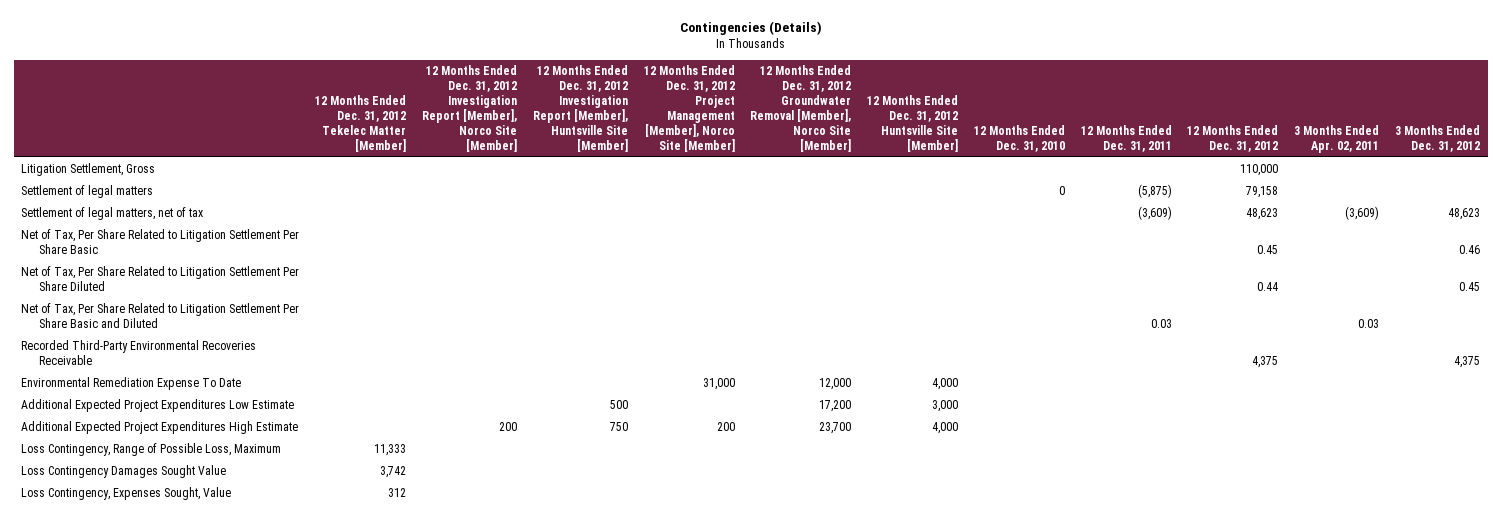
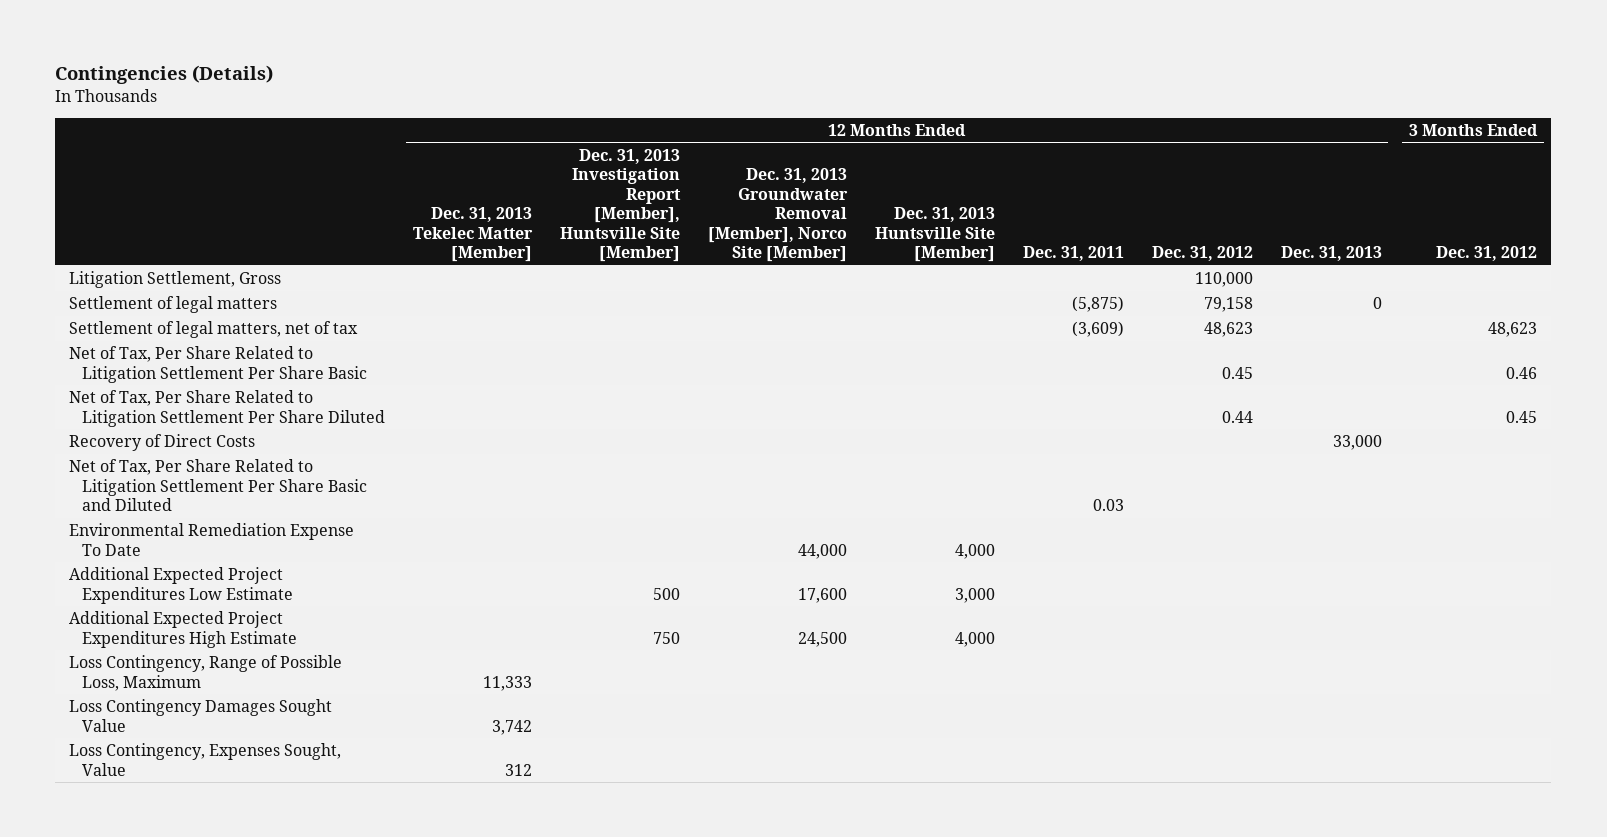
- | 12 Months Ended Dec. 31, 2012 Tekelec Matter [Member] | 12 Months Ended Dec. 31, 2012 Investigation Report [Member], Norco Site [Member] | 12 Months Ended Dec. 31, 2012 Investigation Report [Member], Huntsville Site [Member] | 12 Months Ended Dec. 31, 2012 Project Management [Member], Norco Site [Member] | 12 Months Ended Dec. 31, 2012 Groundwater Removal [Member], Norco Site [Member] | 12 Months Ended Dec. 31, 2012 Huntsville Site [Member] | 12 Months Ended Dec. 31, 2010 | 12 Months Ended Dec. 31, 2011 | 12 Months Ended Dec. 31, 2012 | 3 Months Ended Apr. 02, 2011 | 3 Months Ended Dec. 31, 2012
+ | 12 Months Ended Dec. 31, 2013 Tekelec Matter [Member] | 12 Months Ended Dec. 31, 2013 Investigation Report [Member], Huntsville Site [Member] | 12 Months Ended Dec. 31, 2013 Groundwater Removal [Member], Norco Site [Member] | 12 Months Ended Dec. 31, 2013 Huntsville Site [Member] | 12 Months Ended Dec. 31, 2011 | 12 Months Ended Dec. 31, 2012 | 12 Months Ended Dec. 31, 2013 | 3 Months Ended Dec. 31, 2012
+ Recovery of Direct Costs | | | | | | | 33,000 |
- Recorded Third-Party Environmental Recoveries Receivable | | | | | | | | | 4,375 | | 4,375

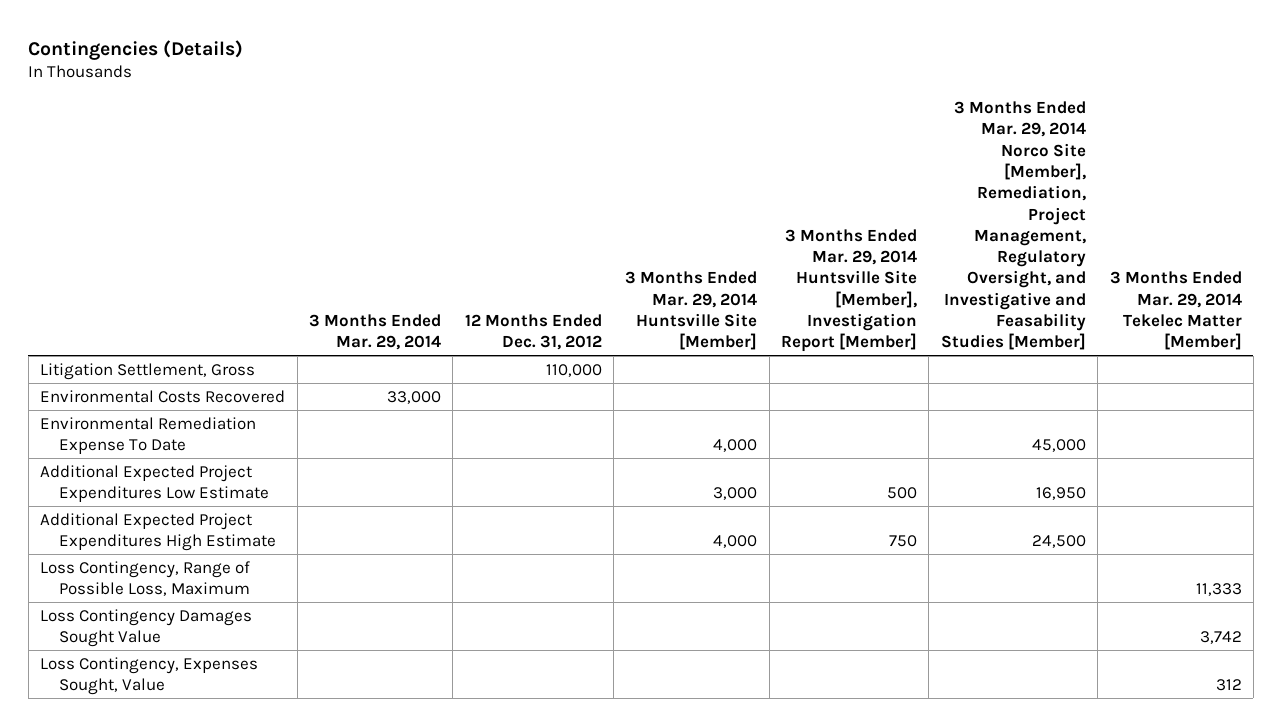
- | 12 Months Ended Dec. 31, 2013 Tekelec Matter [Member] | 12 Months Ended Dec. 31, 2013 Investigation Report [Member], Huntsville Site [Member] | 12 Months Ended Dec. 31, 2013 Groundwater Removal [Member], Norco Site [Member] | 12 Months Ended Dec. 31, 2013 Huntsville Site [Member] | 12 Months Ended Dec. 31, 2011 | 12 Months Ended Dec. 31, 2012 | 12 Months Ended Dec. 31, 2013 | 3 Months Ended Dec. 31, 2012
+ | 3 Months Ended Mar. 29, 2014 | 12 Months Ended Dec. 31, 2012 | 3 Months Ended Mar. 29, 2014 Huntsville Site [Member] | 3 Months Ended Mar. 29, 2014 Huntsville Site [Member], Investigation Report [Member] | 3 Months Ended Mar. 29, 2014 Norco Site [Member], Remediation, Project Management, Regulatory Oversight, and Investigative and Feasability Studies [Member] | 3 Months Ended Mar. 29, 2014 Tekelec Matter [Member]
- Settlement of legal matters | | | | | (5,875) | 79,158 | 0 |
- Settlement of legal matters, net of tax | | | | | (3,609) | 48,623 | | 48,623
- Net of Tax, Per Share Related to Litigation Settlement Per Share Basic | | | | | | 0.45 | | 0.46
- Net of Tax, Per Share Related to Litigation Settlement Per Share Diluted | | | | | | 0.44 | | 0.45
- Recovery of Direct Costs | | | | | | | 33,000 |
- Net of Tax, Per Share Related to Litigation Settlement Per Share Basic and Diluted | | | | | 0.03 | | |
+ Environmental Costs Recovered | 33,000 | | | | |

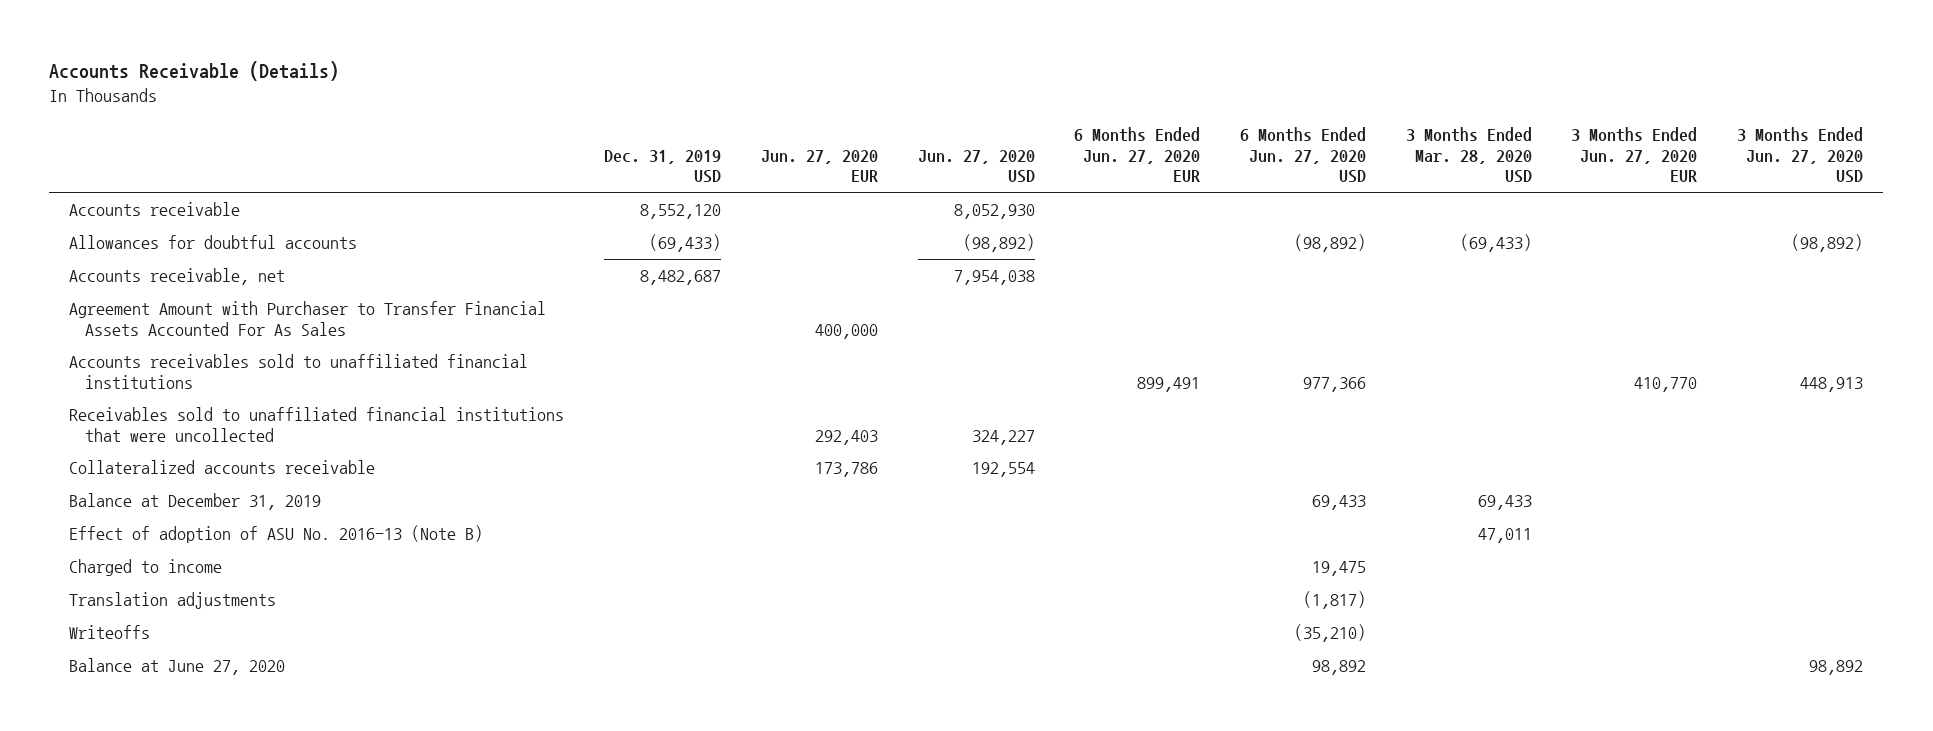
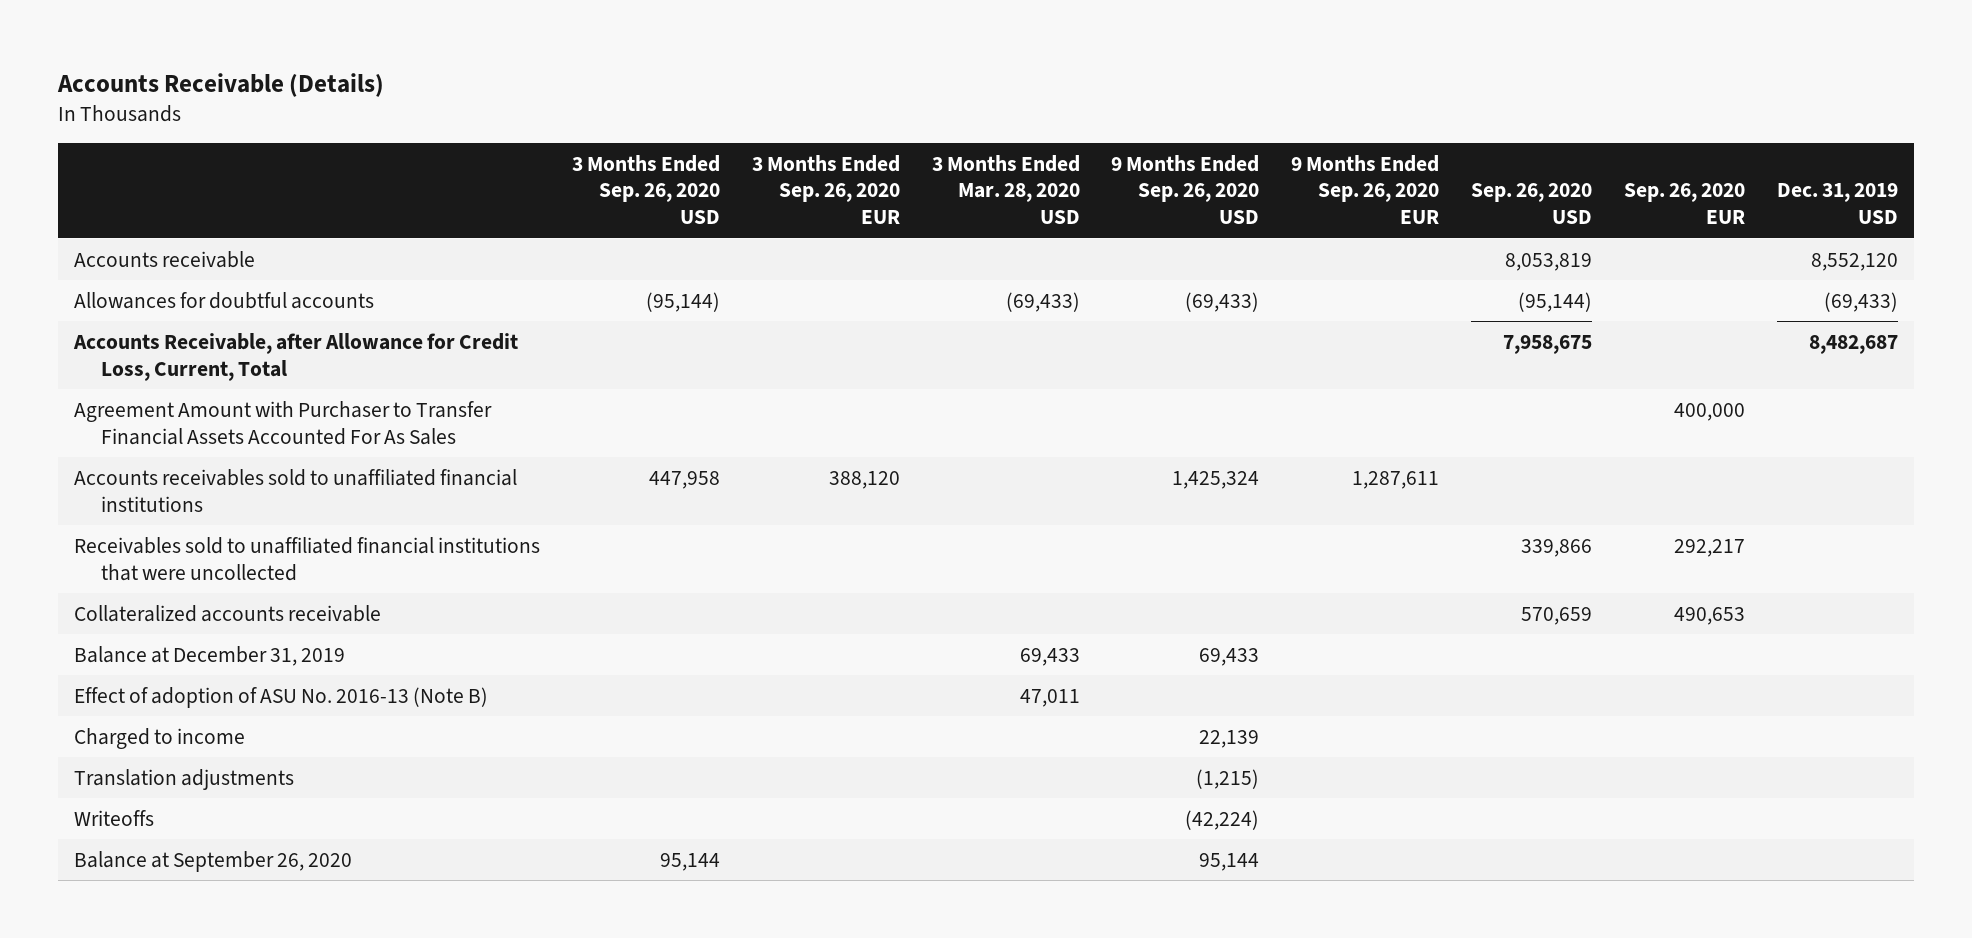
- | Dec. 31, 2019 USD | Jun. 27, 2020 EUR | Jun. 27, 2020 USD | 6 Months Ended Jun. 27, 2020 EUR | 6 Months Ended Jun. 27, 2020 USD | 3 Months Ended Mar. 28, 2020 USD | 3 Months Ended Jun. 27, 2020 EUR | 3 Months Ended Jun. 27, 2020 USD
+ | 3 Months Ended Sep. 26, 2020 USD | 3 Months Ended Sep. 26, 2020 EUR | 3 Months Ended Mar. 28, 2020 USD | 9 Months Ended Sep. 26, 2020 USD | 9 Months Ended Sep. 26, 2020 EUR | Sep. 26, 2020 USD | Sep. 26, 2020 EUR | Dec. 31, 2019 USD
- Accounts receivable, net | 8,482,687 | | 7,954,038 | | | | |
+ Accounts Receivable, after Allowance for Credit Loss, Current, Total | | | | | | 7,958,675 | | 8,482,687
- Balance at June 27, 2020 | | | | | 98,892 | | | 98,892
+ Balance at September 26, 2020 | 95,144 | | | 95,144 | | | |

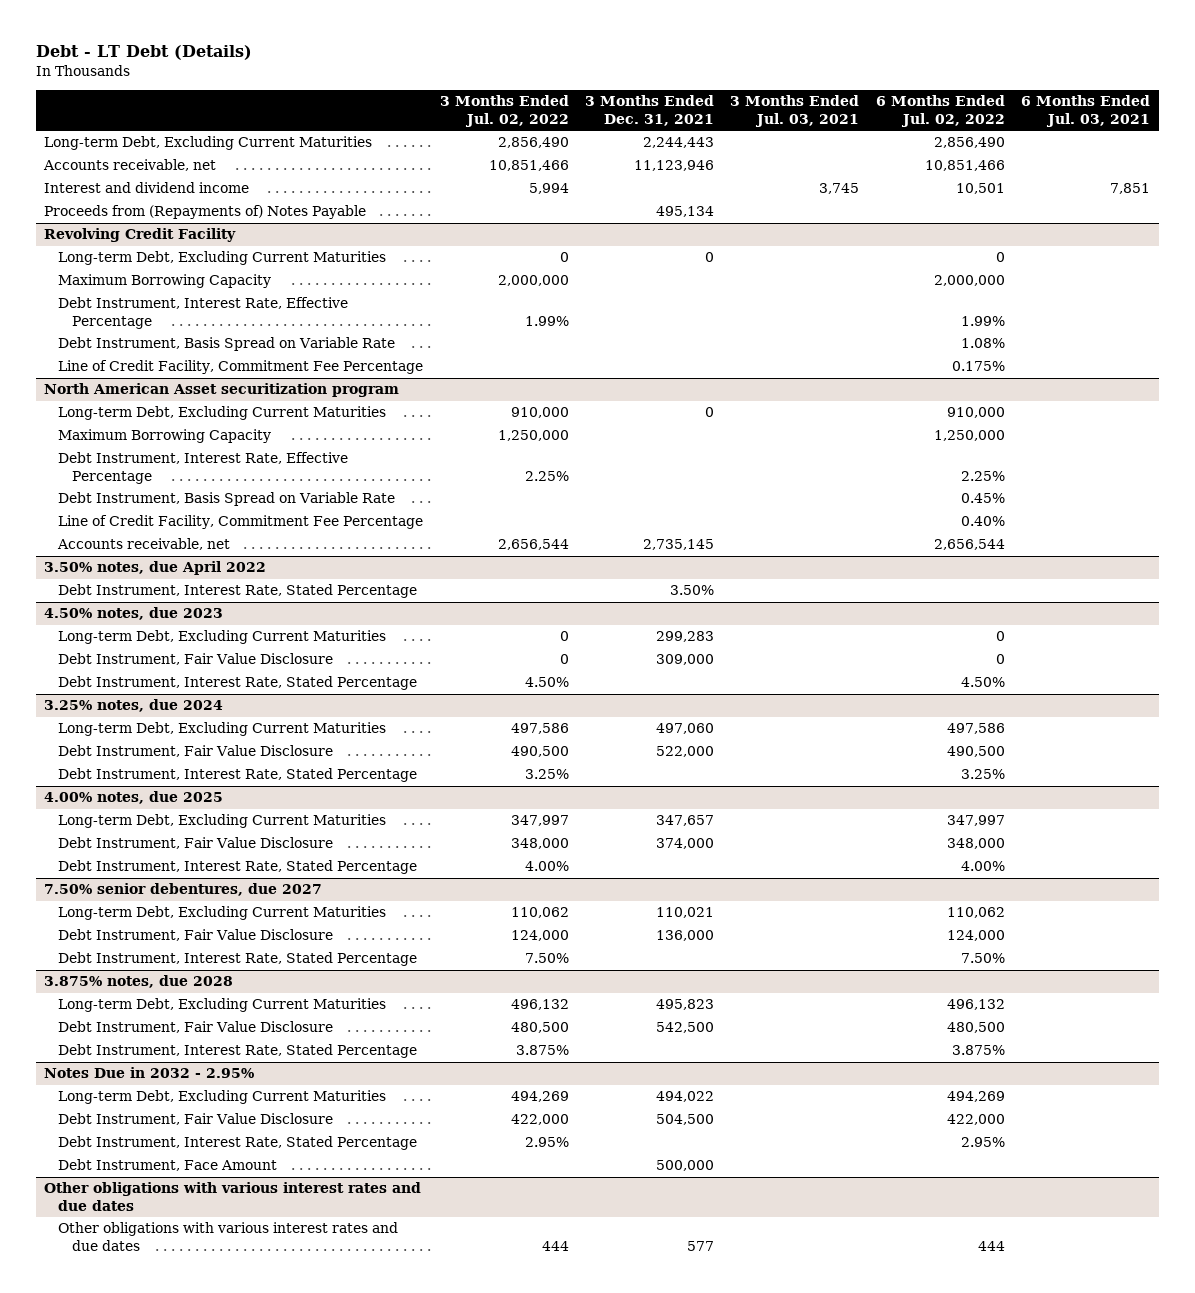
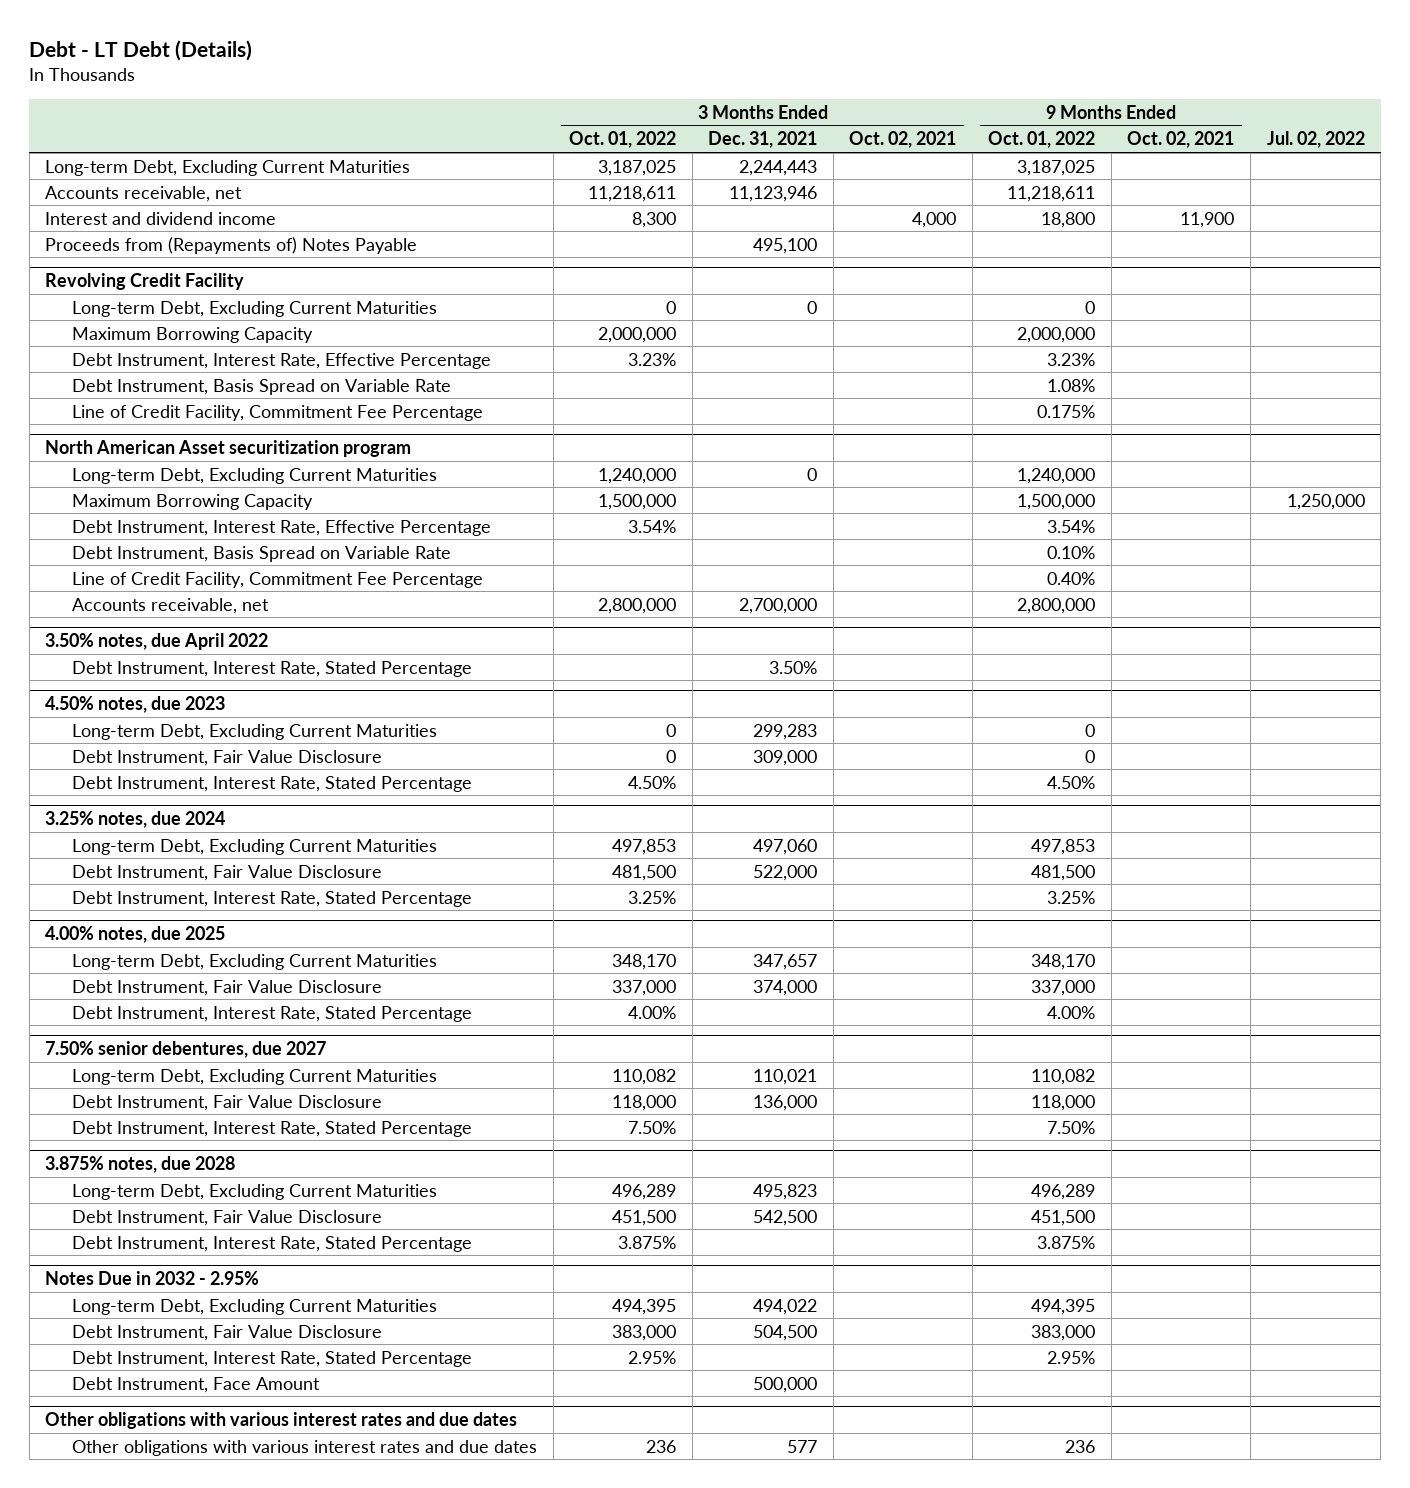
- | 3 Months Ended Jul. 02, 2022 | 3 Months Ended Dec. 31, 2021 | 3 Months Ended Jul. 03, 2021 | 6 Months Ended Jul. 02, 2022 | 6 Months Ended Jul. 03, 2021
+ | 3 Months Ended Oct. 01, 2022 | 3 Months Ended Dec. 31, 2021 | 3 Months Ended Oct. 02, 2021 | 9 Months Ended Oct. 01, 2022 | 9 Months Ended Oct. 02, 2021 | Jul. 02, 2022
- Proceeds from (Repayments of) Notes Payable | | 495,134 | | |
+ Proceeds from (Repayments of) Notes Payable | | 495,100 | | | |
@ North American Asset securitization program
- Accounts receivable, net | 2,656,544 | 2,735,145 | | 2,656,544 |
+ Accounts receivable, net | 2,800,000 | 2,700,000 | | 2,800,000 | |

